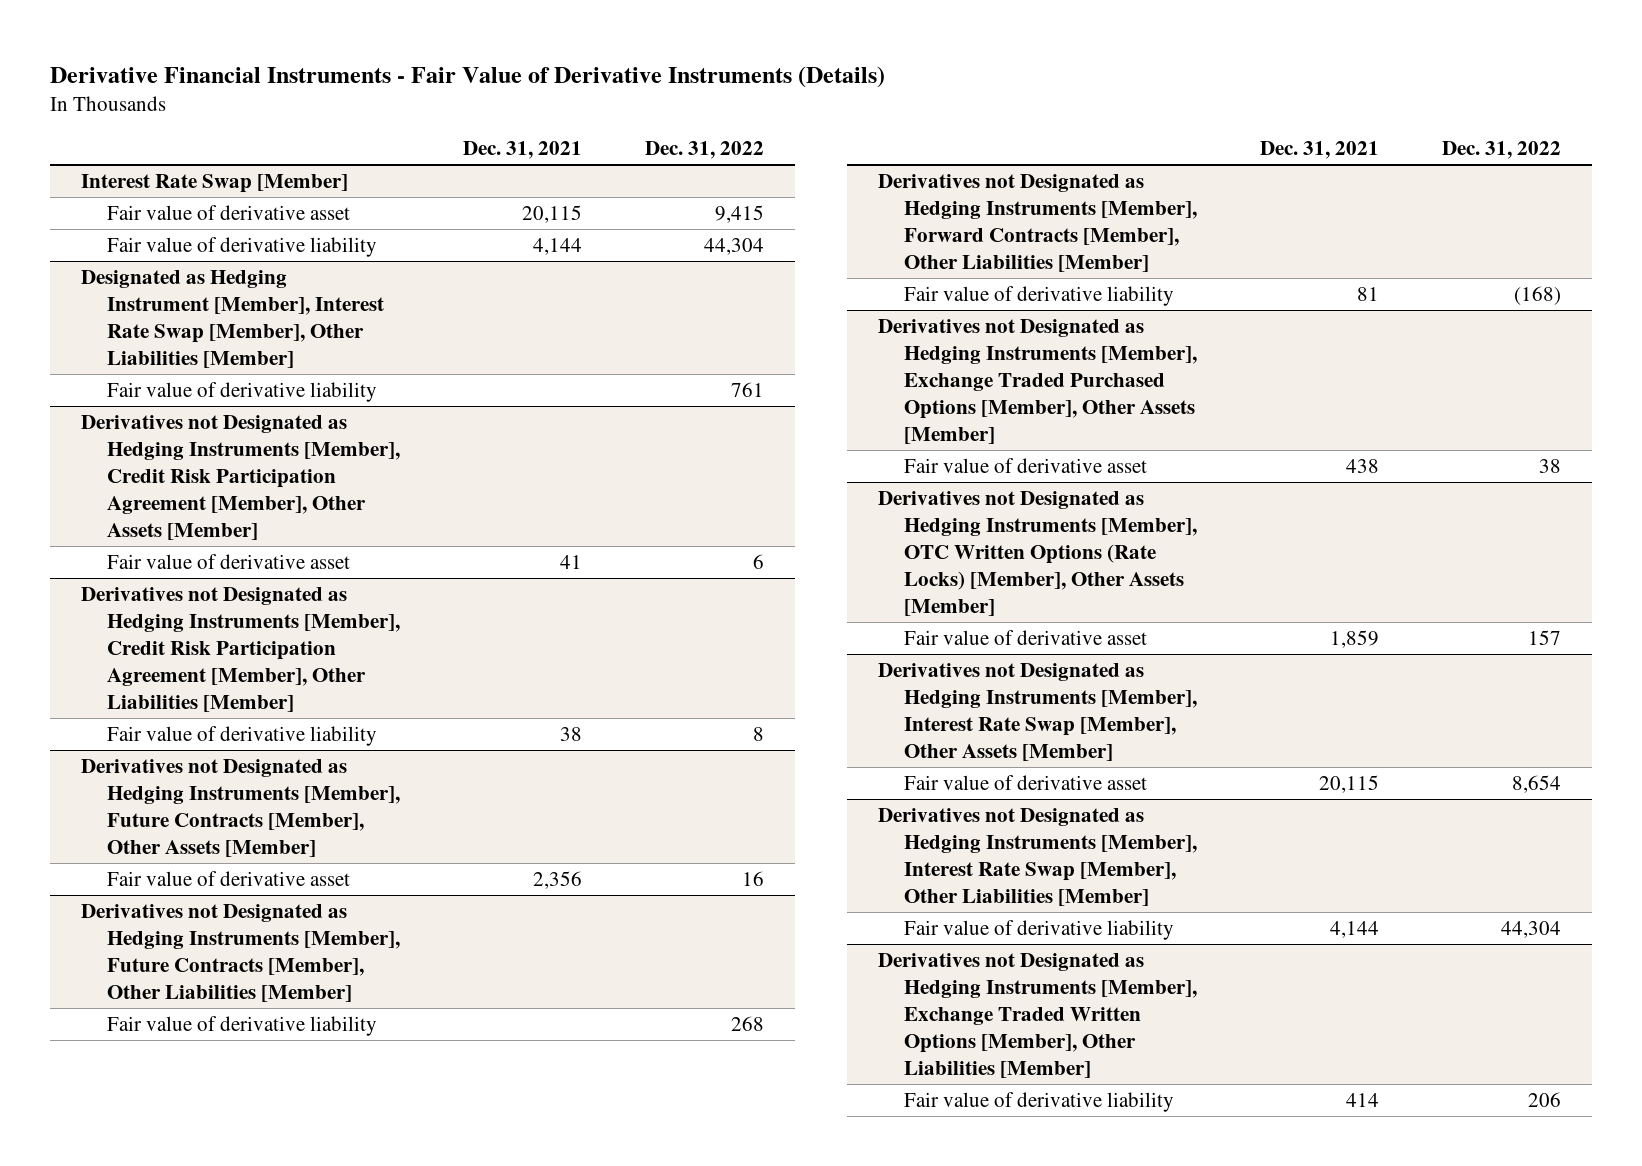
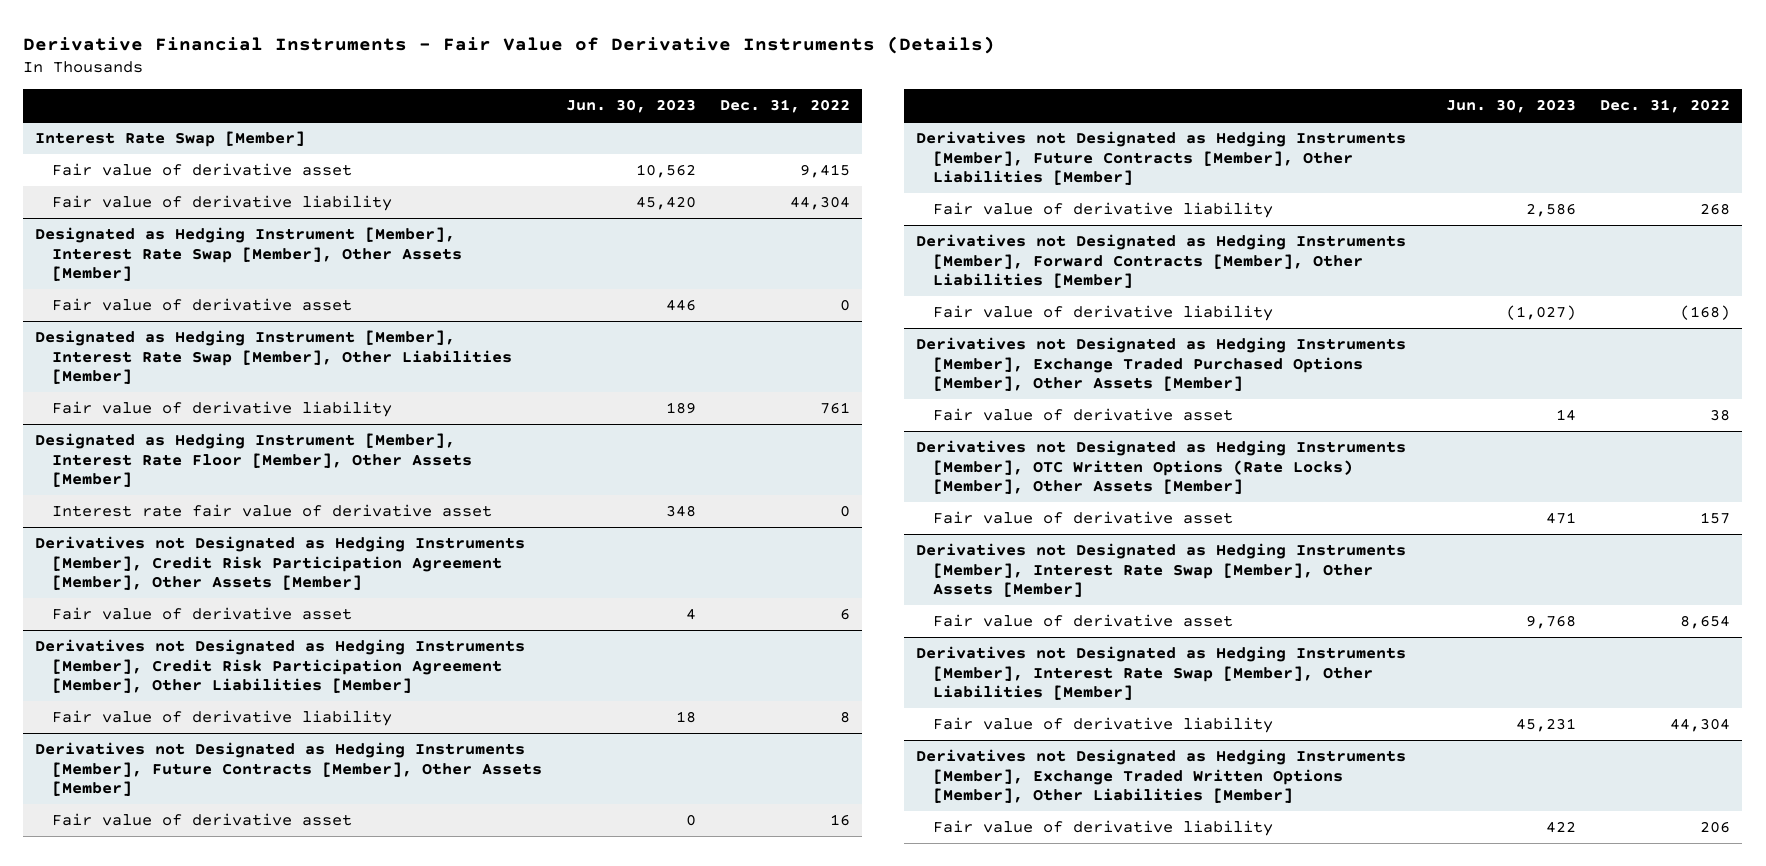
- | Dec. 31, 2021 | Dec. 31, 2022
+ | Jun. 30, 2023 | Dec. 31, 2022
+ Designated as Hedging Instrument [Member], Interest Rate Swap [Member], Other Assets [Member]
+ Fair value of derivative asset | 446 | 0
+ Designated as Hedging Instrument [Member], Interest Rate Floor [Member], Other Assets [Member]
+ Interest rate fair value of derivative asset | 348 | 0

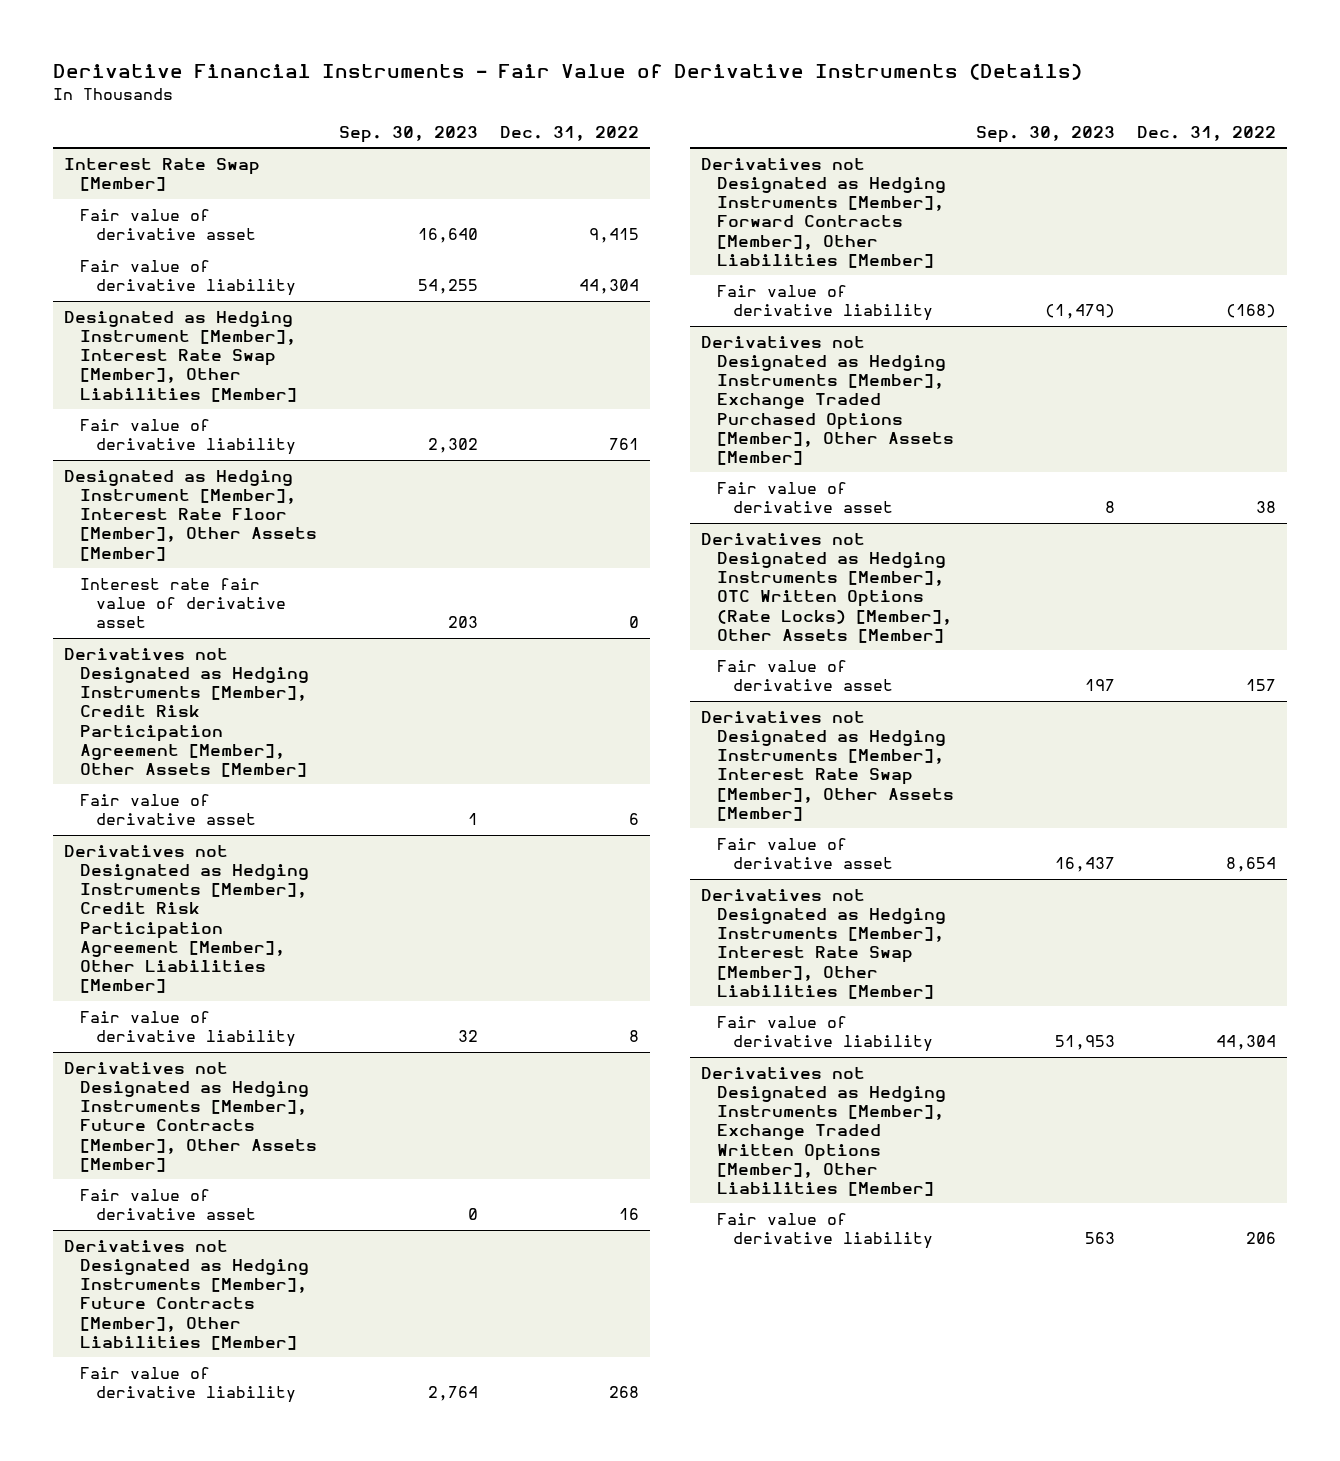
- | Jun. 30, 2023 | Dec. 31, 2022
+ | Sep. 30, 2023 | Dec. 31, 2022
- Designated as Hedging Instrument [Member], Interest Rate Swap [Member], Other Assets [Member]
- Fair value of derivative asset | 446 | 0

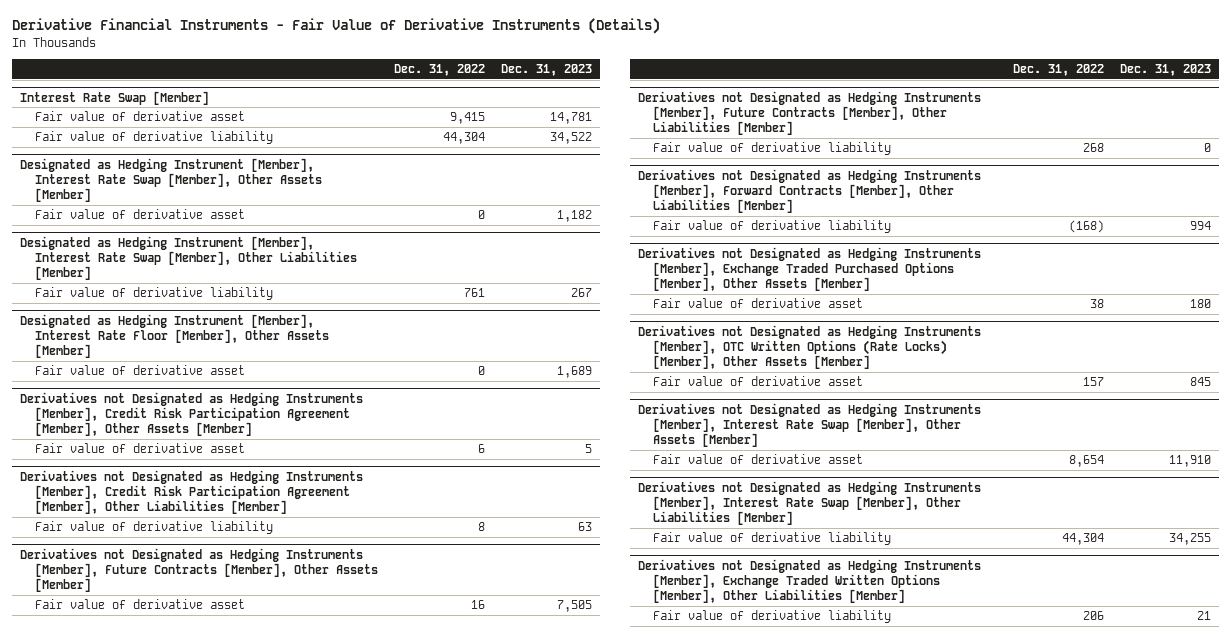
- | Sep. 30, 2023 | Dec. 31, 2022
+ | Dec. 31, 2022 | Dec. 31, 2023
+ Designated as Hedging Instrument [Member], Interest Rate Swap [Member], Other Assets [Member]
+ Fair value of derivative asset | 0 | 1,182
@ Designated as Hedging Instrument [Member], Interest Rate Floor [Member], Other Assets [Member]
- Interest rate fair value of derivative asset | 203 | 0
+ Fair value of derivative asset | 0 | 1,689

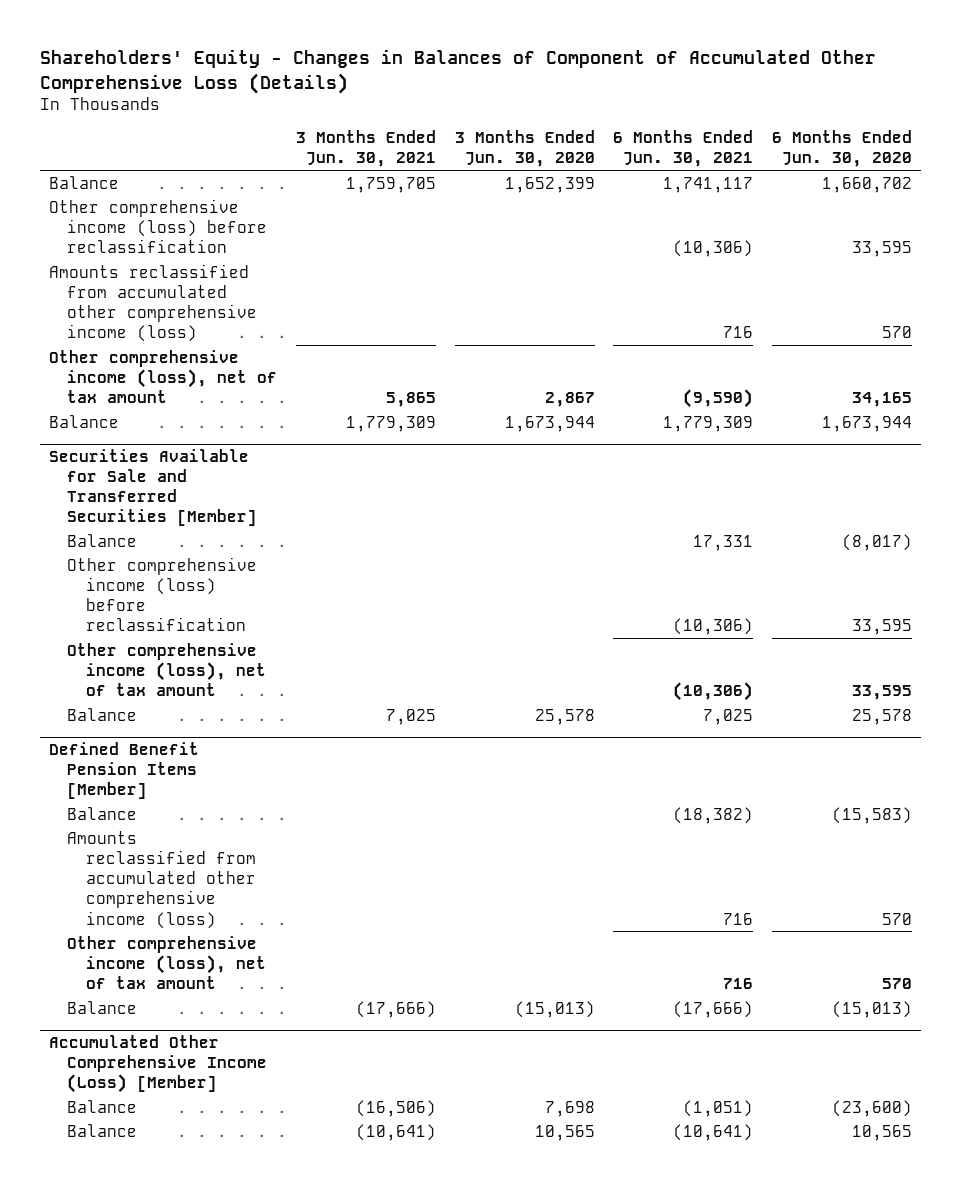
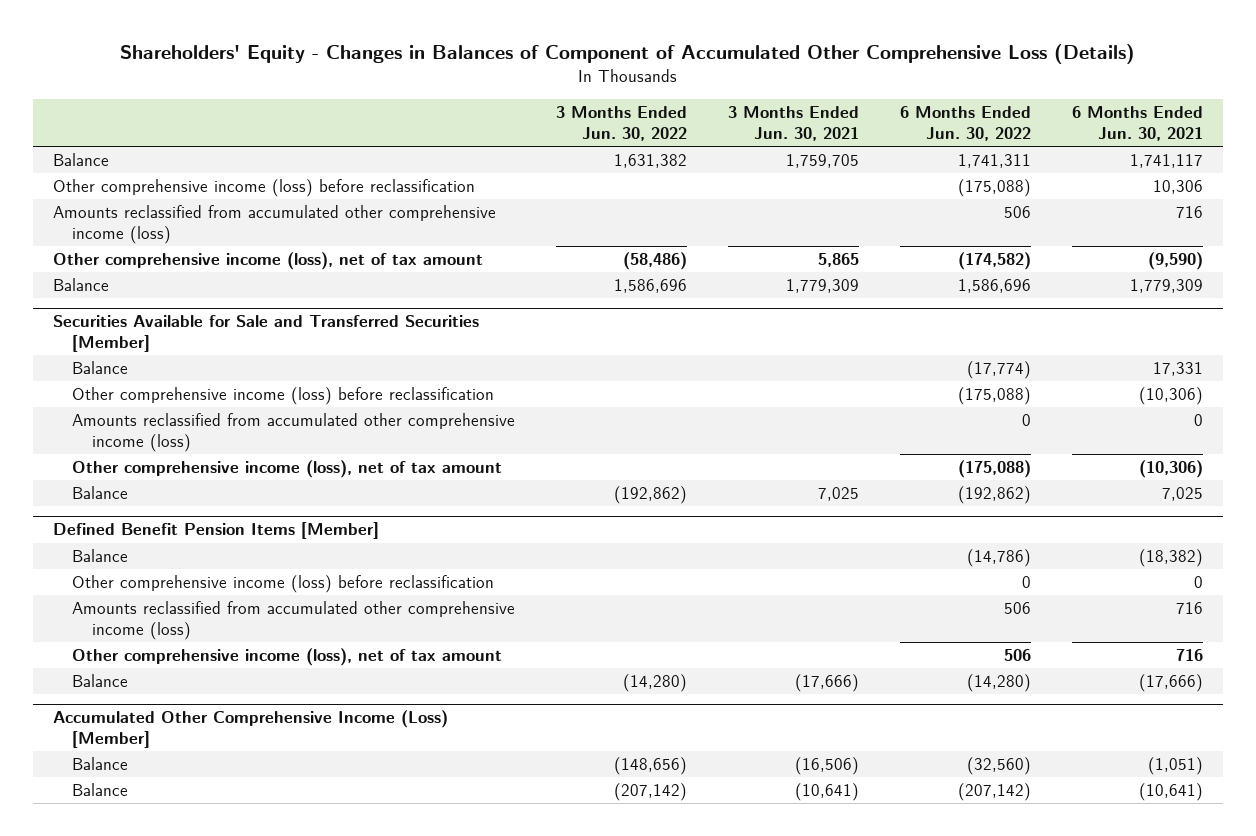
- | 3 Months Ended Jun. 30, 2021 | 3 Months Ended Jun. 30, 2020 | 6 Months Ended Jun. 30, 2021 | 6 Months Ended Jun. 30, 2020
+ | 3 Months Ended Jun. 30, 2022 | 3 Months Ended Jun. 30, 2021 | 6 Months Ended Jun. 30, 2022 | 6 Months Ended Jun. 30, 2021
- Other comprehensive income (loss) before reclassification | | | (10,306) | 33,595
+ Other comprehensive income (loss) before reclassification | | | (175,088) | 10,306
@ Securities Available for Sale and Transferred Securities [Member]
+ Amounts reclassified from accumulated other comprehensive income (loss) | | | 0 | 0
@ Defined Benefit Pension Items [Member]
+ Other comprehensive income (loss) before reclassification | | | 0 | 0

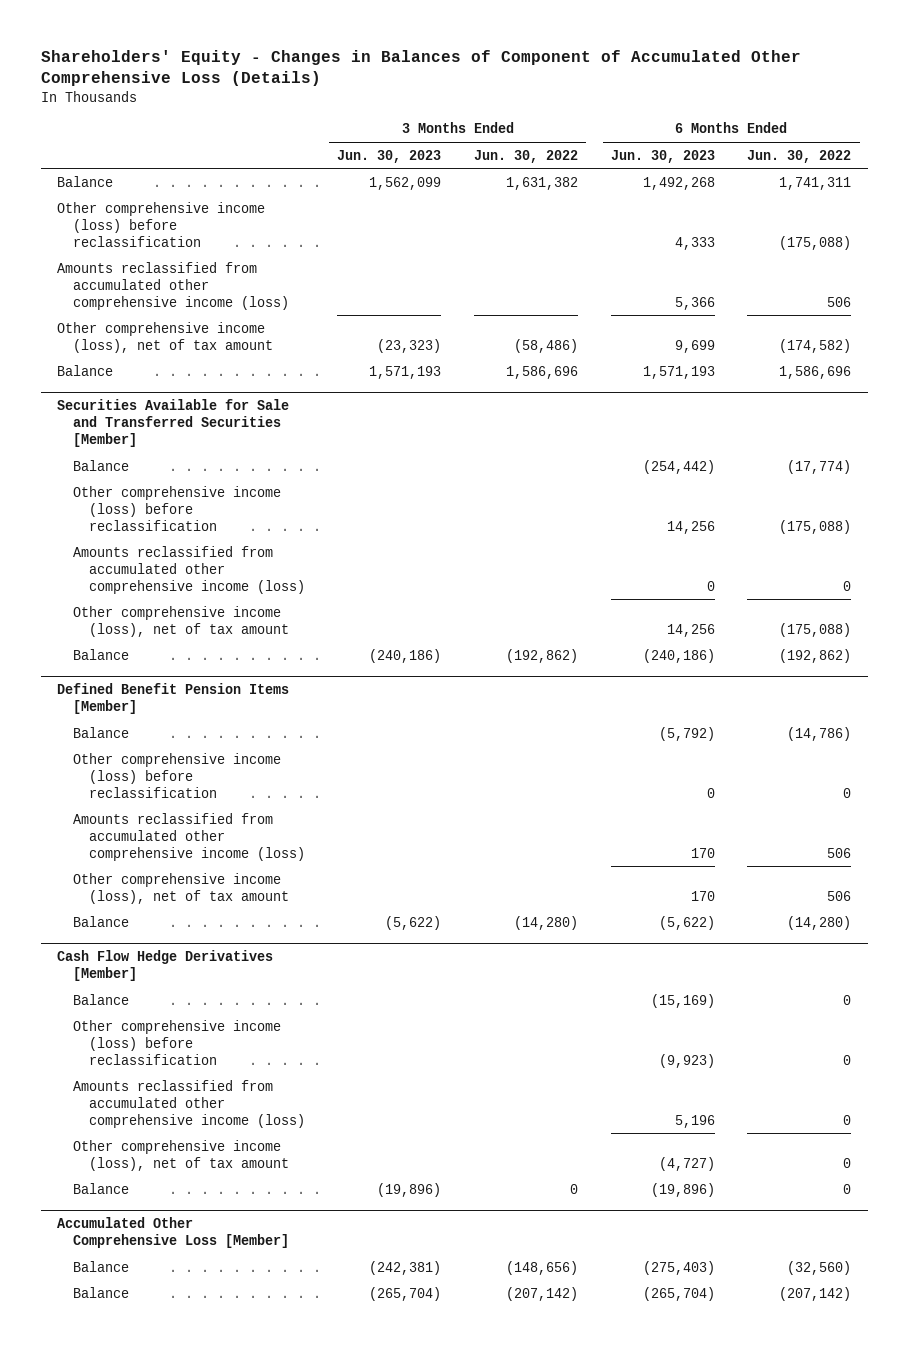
- | 3 Months Ended Jun. 30, 2022 | 3 Months Ended Jun. 30, 2021 | 6 Months Ended Jun. 30, 2022 | 6 Months Ended Jun. 30, 2021
+ | 3 Months Ended Jun. 30, 2023 | 3 Months Ended Jun. 30, 2022 | 6 Months Ended Jun. 30, 2023 | 6 Months Ended Jun. 30, 2022
- Accumulated Other Comprehensive Income (Loss) [Member]
+ Cash Flow Hedge Derivatives [Member]
+ Balance | | | (15,169) | 0
+ Other comprehensive income (loss) before reclassification | | | (9,923) | 0
+ Amounts reclassified from accumulated other comprehensive income (loss) | | | 5,196 | 0
+ Other comprehensive income (loss), net of tax amount | | | (4,727) | 0
+ Balance | (19,896) | 0 | (19,896) | 0
+ Accumulated Other Comprehensive Loss [Member]

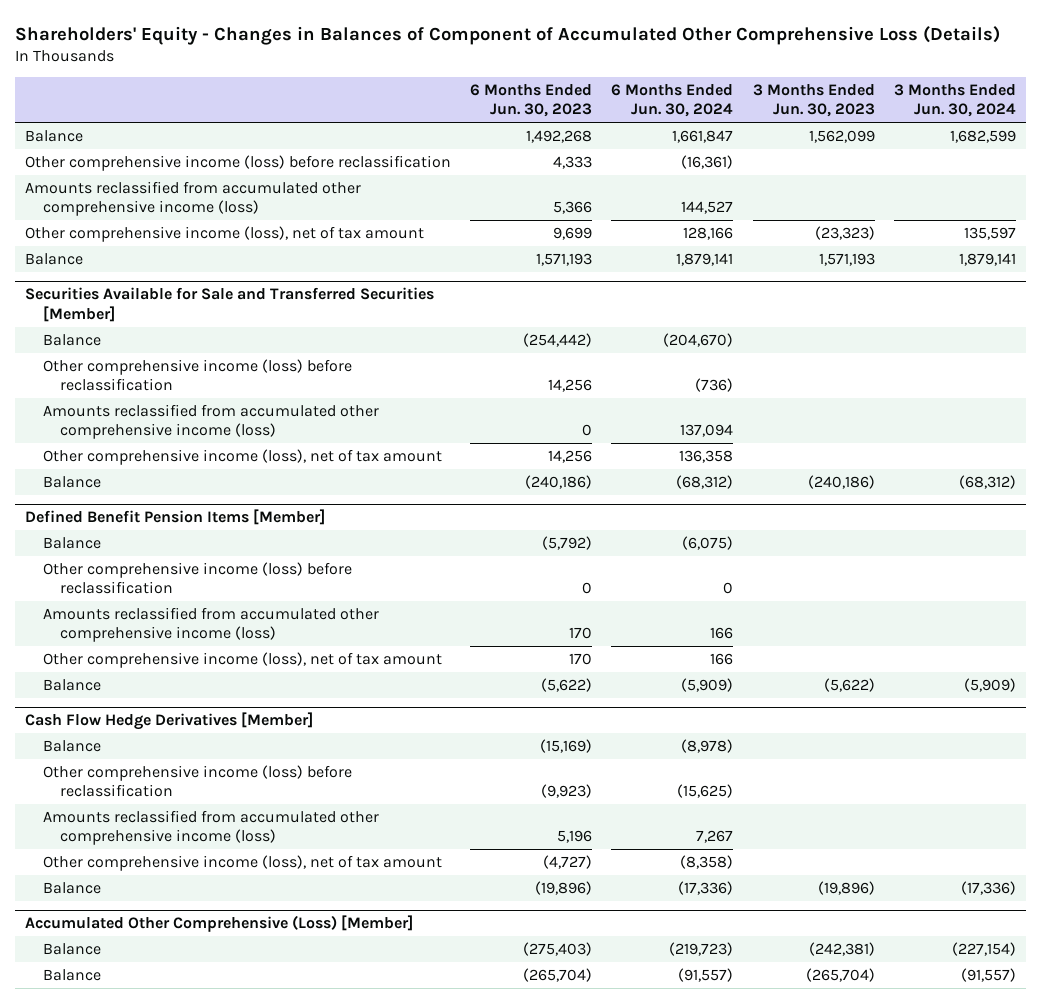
- | 3 Months Ended Jun. 30, 2023 | 3 Months Ended Jun. 30, 2022 | 6 Months Ended Jun. 30, 2023 | 6 Months Ended Jun. 30, 2022
+ | 6 Months Ended Jun. 30, 2023 | 6 Months Ended Jun. 30, 2024 | 3 Months Ended Jun. 30, 2023 | 3 Months Ended Jun. 30, 2024
- Accumulated Other Comprehensive Loss [Member]
+ Accumulated Other Comprehensive (Loss) [Member]

